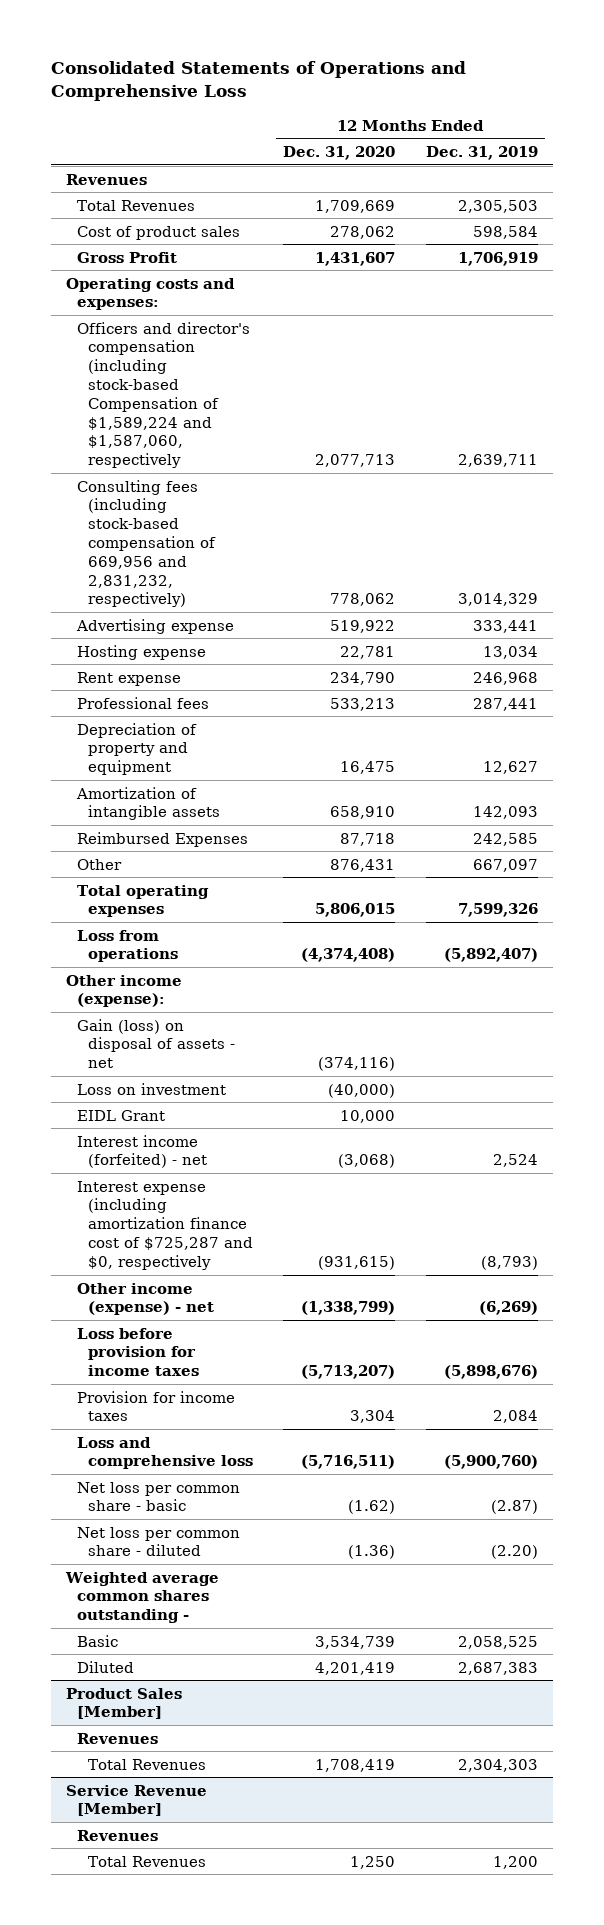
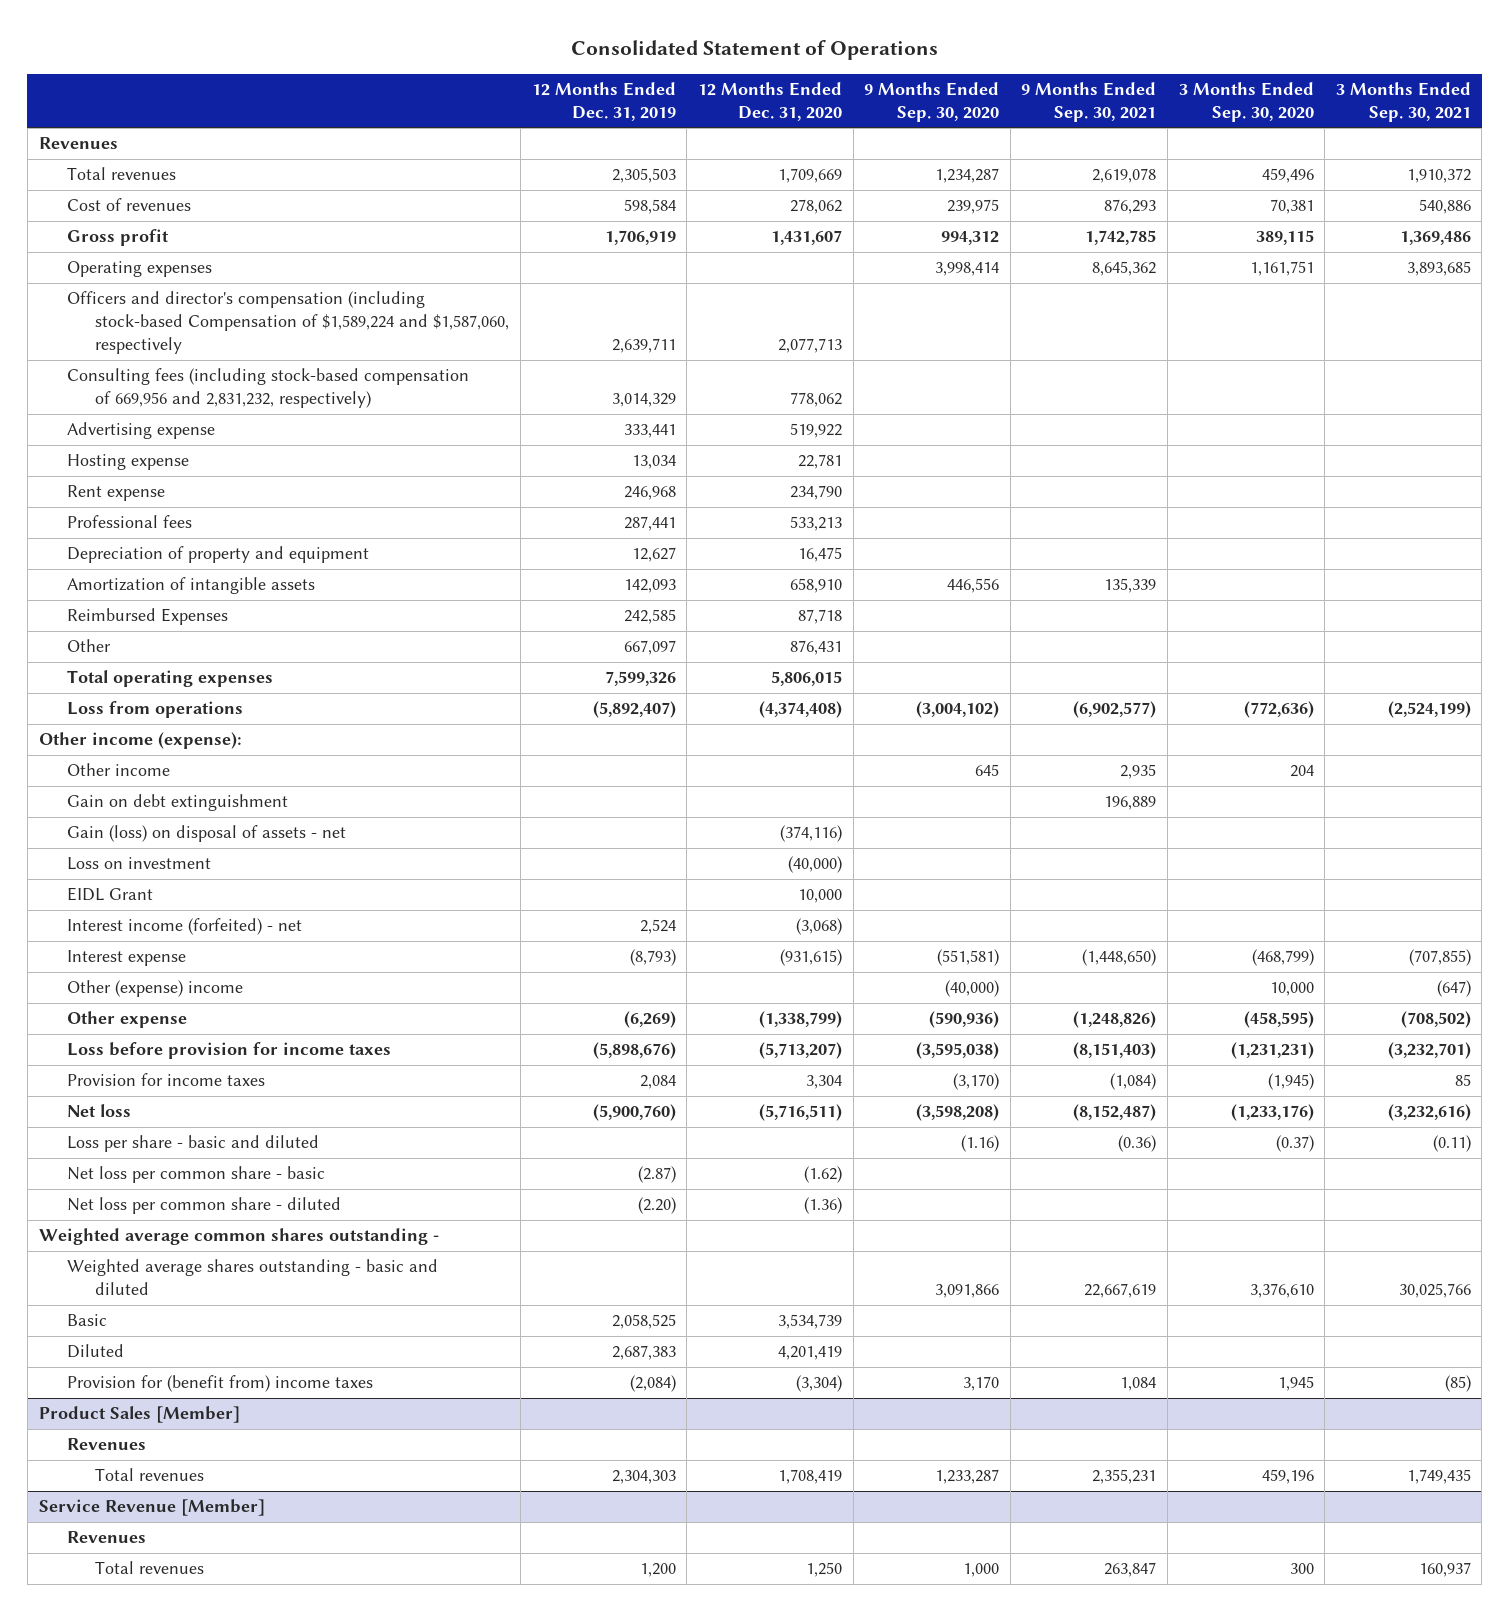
- Consolidated Statements of Operations and Comprehensive Loss
+ Consolidated Statement of Operations
- | 12 Months Ended Dec. 31, 2020 | 12 Months Ended Dec. 31, 2019
+ | 12 Months Ended Dec. 31, 2019 | 12 Months Ended Dec. 31, 2020 | 9 Months Ended Sep. 30, 2020 | 9 Months Ended Sep. 30, 2021 | 3 Months Ended Sep. 30, 2020 | 3 Months Ended Sep. 30, 2021
- Total Revenues | 1,709,669 | 2,305,503
- Cost of product sales | 278,062 | 598,584
- Gross Profit | 1,431,607 | 1,706,919
- Operating costs and expenses:
+ Total revenues | 2,305,503 | 1,709,669 | 1,234,287 | 2,619,078 | 459,496 | 1,910,372
+ Cost of revenues | 598,584 | 278,062 | 239,975 | 876,293 | 70,381 | 540,886
+ Gross profit | 1,706,919 | 1,431,607 | 994,312 | 1,742,785 | 389,115 | 1,369,486
+ Operating expenses | | | 3,998,414 | 8,645,362 | 1,161,751 | 3,893,685
+ Other income | | | 645 | 2,935 | 204 |
+ Gain on debt extinguishment | | | | 196,889 | |
- Interest expense (including amortization finance cost of $725,287 and $0, respectively | (931,615) | (8,793)
- Other income (expense) - net | (1,338,799) | (6,269)
+ Interest expense | (8,793) | (931,615) | (551,581) | (1,448,650) | (468,799) | (707,855)
+ Other (expense) income | | | (40,000) | | 10,000 | (647)
+ Other expense | (6,269) | (1,338,799) | (590,936) | (1,248,826) | (458,595) | (708,502)
- Loss and comprehensive loss | (5,716,511) | (5,900,760)
+ Net loss | (5,900,760) | (5,716,511) | (3,598,208) | (8,152,487) | (1,233,176) | (3,232,616)
+ Loss per share - basic and diluted | | | (1.16) | (0.36) | (0.37) | (0.11)
+ Weighted average shares outstanding - basic and diluted | | | 3,091,866 | 22,667,619 | 3,376,610 | 30,025,766
+ Provision for (benefit from) income taxes | (2,084) | (3,304) | 3,170 | 1,084 | 1,945 | (85)
@ Product Sales [Member]
- Total Revenues | 1,708,419 | 2,304,303
+ Total revenues | 2,304,303 | 1,708,419 | 1,233,287 | 2,355,231 | 459,196 | 1,749,435
@ Service Revenue [Member]
- Total Revenues | 1,250 | 1,200
+ Total revenues | 1,200 | 1,250 | 1,000 | 263,847 | 300 | 160,937

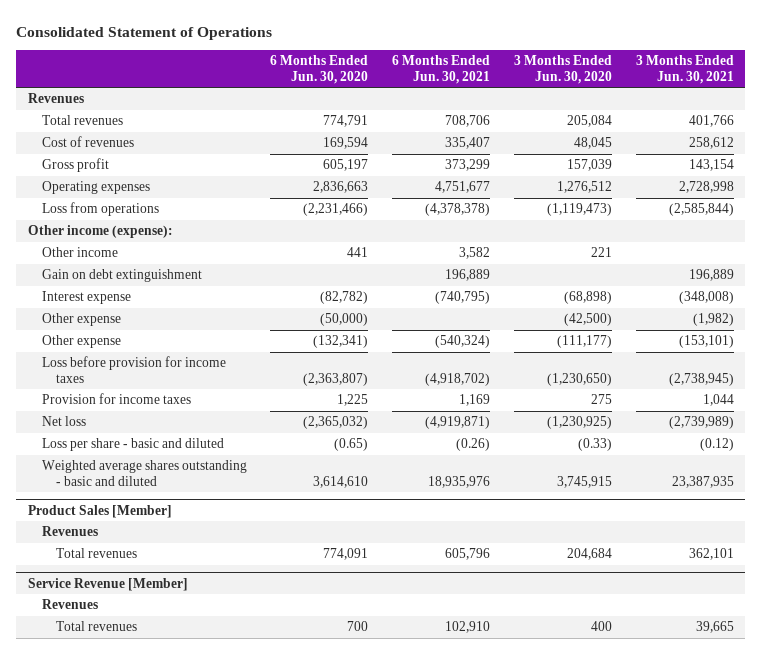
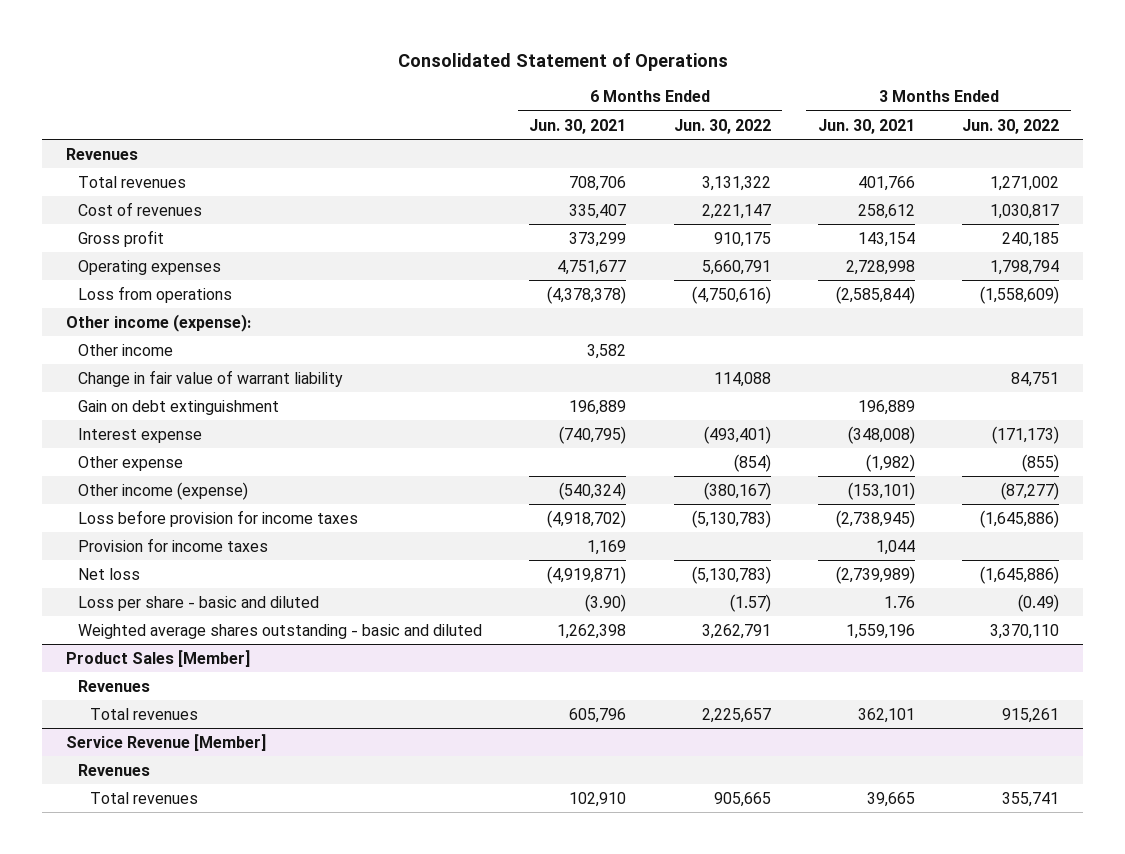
- | 6 Months Ended Jun. 30, 2020 | 6 Months Ended Jun. 30, 2021 | 3 Months Ended Jun. 30, 2020 | 3 Months Ended Jun. 30, 2021
+ | 6 Months Ended Jun. 30, 2021 | 6 Months Ended Jun. 30, 2022 | 3 Months Ended Jun. 30, 2021 | 3 Months Ended Jun. 30, 2022
+ Change in fair value of warrant liability | | 114,088 | | 84,751
- Other expense | (132,341) | (540,324) | (111,177) | (153,101)
+ Other income (expense) | (540,324) | (380,167) | (153,101) | (87,277)
- Loss per share - basic and diluted | (0.65) | (0.26) | (0.33) | (0.12)
- Weighted average shares outstanding - basic and diluted | 3,614,610 | 18,935,976 | 3,745,915 | 23,387,935
+ Loss per share - basic and diluted | (3.90) | (1.57) | 1.76 | (0.49)
+ Weighted average shares outstanding - basic and diluted | 1,262,398 | 3,262,791 | 1,559,196 | 3,370,110

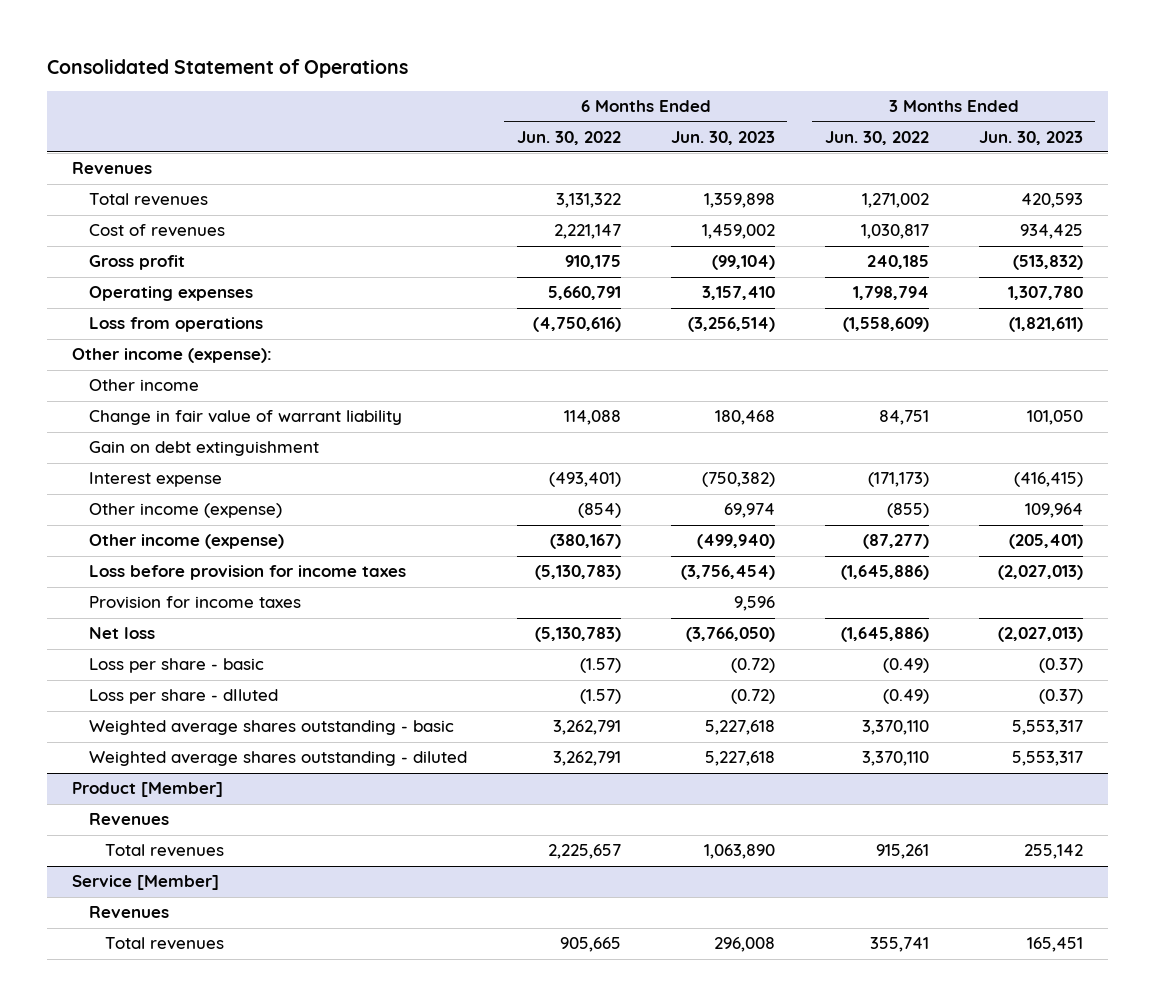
- | 6 Months Ended Jun. 30, 2021 | 6 Months Ended Jun. 30, 2022 | 3 Months Ended Jun. 30, 2021 | 3 Months Ended Jun. 30, 2022
+ | 6 Months Ended Jun. 30, 2022 | 6 Months Ended Jun. 30, 2023 | 3 Months Ended Jun. 30, 2022 | 3 Months Ended Jun. 30, 2023
- Other expense | | (854) | (1,982) | (855)
+ Other income (expense) | (854) | 69,974 | (855) | 109,964
- Loss per share - basic and diluted | (3.90) | (1.57) | 1.76 | (0.49)
- Weighted average shares outstanding - basic and diluted | 1,262,398 | 3,262,791 | 1,559,196 | 3,370,110
- Product Sales [Member]
+ Loss per share - basic | (1.57) | (0.72) | (0.49) | (0.37)
+ Loss per share - dIluted | (1.57) | (0.72) | (0.49) | (0.37)
+ Weighted average shares outstanding - basic | 3,262,791 | 5,227,618 | 3,370,110 | 5,553,317
+ Weighted average shares outstanding - diluted | 3,262,791 | 5,227,618 | 3,370,110 | 5,553,317
+ Product [Member]
- Service Revenue [Member]
+ Service [Member]

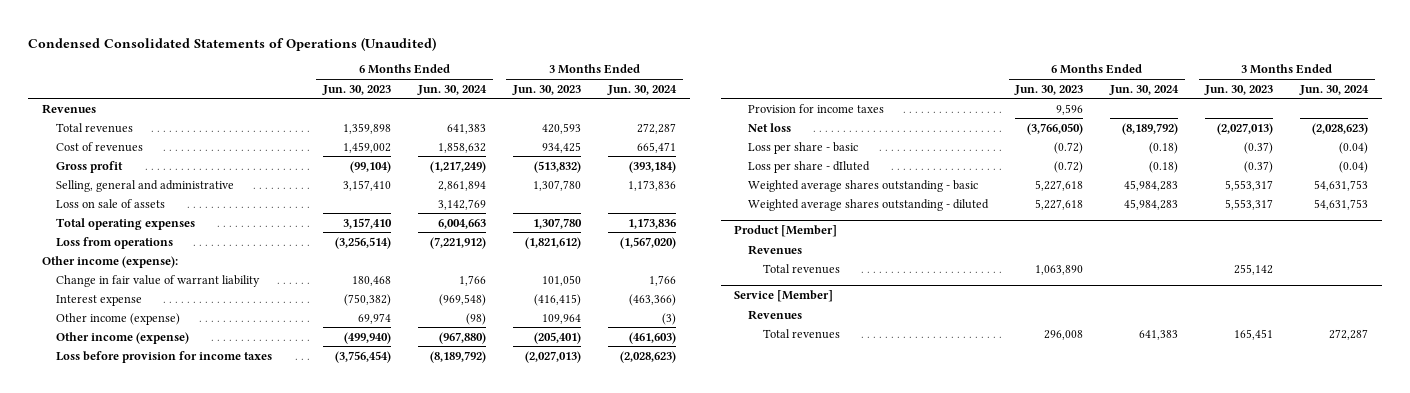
- Consolidated Statement of Operations
+ Condensed Consolidated Statements of Operations (Unaudited)
- | 6 Months Ended Jun. 30, 2022 | 6 Months Ended Jun. 30, 2023 | 3 Months Ended Jun. 30, 2022 | 3 Months Ended Jun. 30, 2023
+ | 6 Months Ended Jun. 30, 2023 | 6 Months Ended Jun. 30, 2024 | 3 Months Ended Jun. 30, 2023 | 3 Months Ended Jun. 30, 2024
- Operating expenses | 5,660,791 | 3,157,410 | 1,798,794 | 1,307,780
- Loss from operations | (4,750,616) | (3,256,514) | (1,558,609) | (1,821,611)
+ Selling, general and administrative | 3,157,410 | 2,861,894 | 1,307,780 | 1,173,836
+ Loss on sale of assets | | 3,142,769 | |
+ Total operating expenses | 3,157,410 | 6,004,663 | 1,307,780 | 1,173,836
+ Loss from operations | (3,256,514) | (7,221,912) | (1,821,612) | (1,567,020)
- Other income
- Gain on debt extinguishment

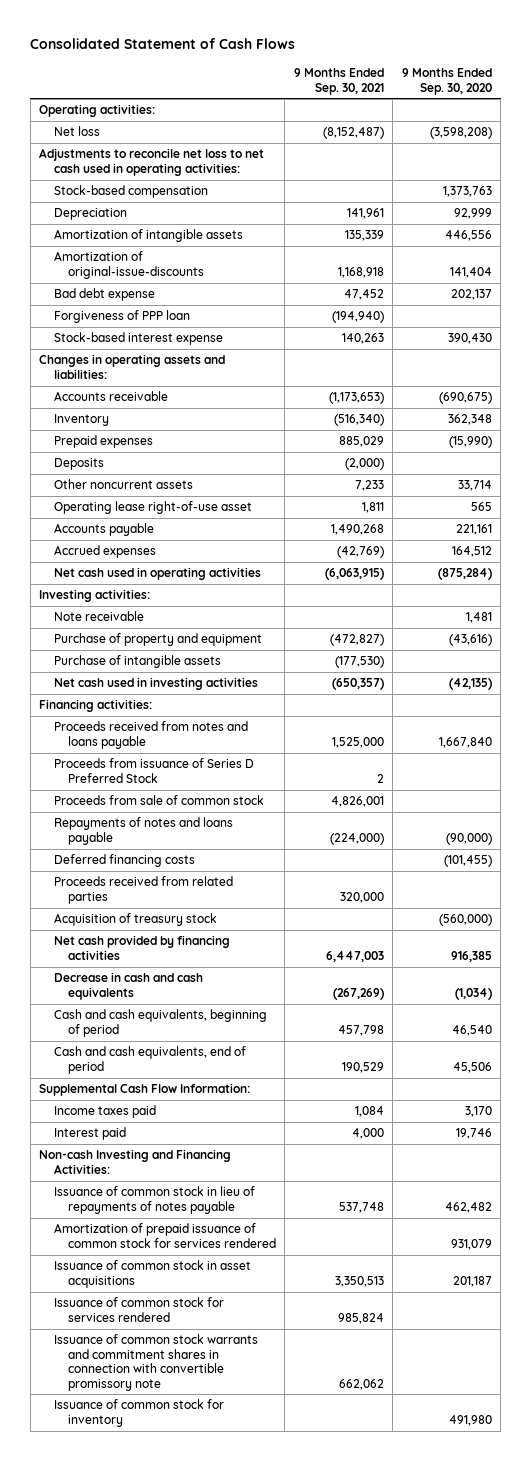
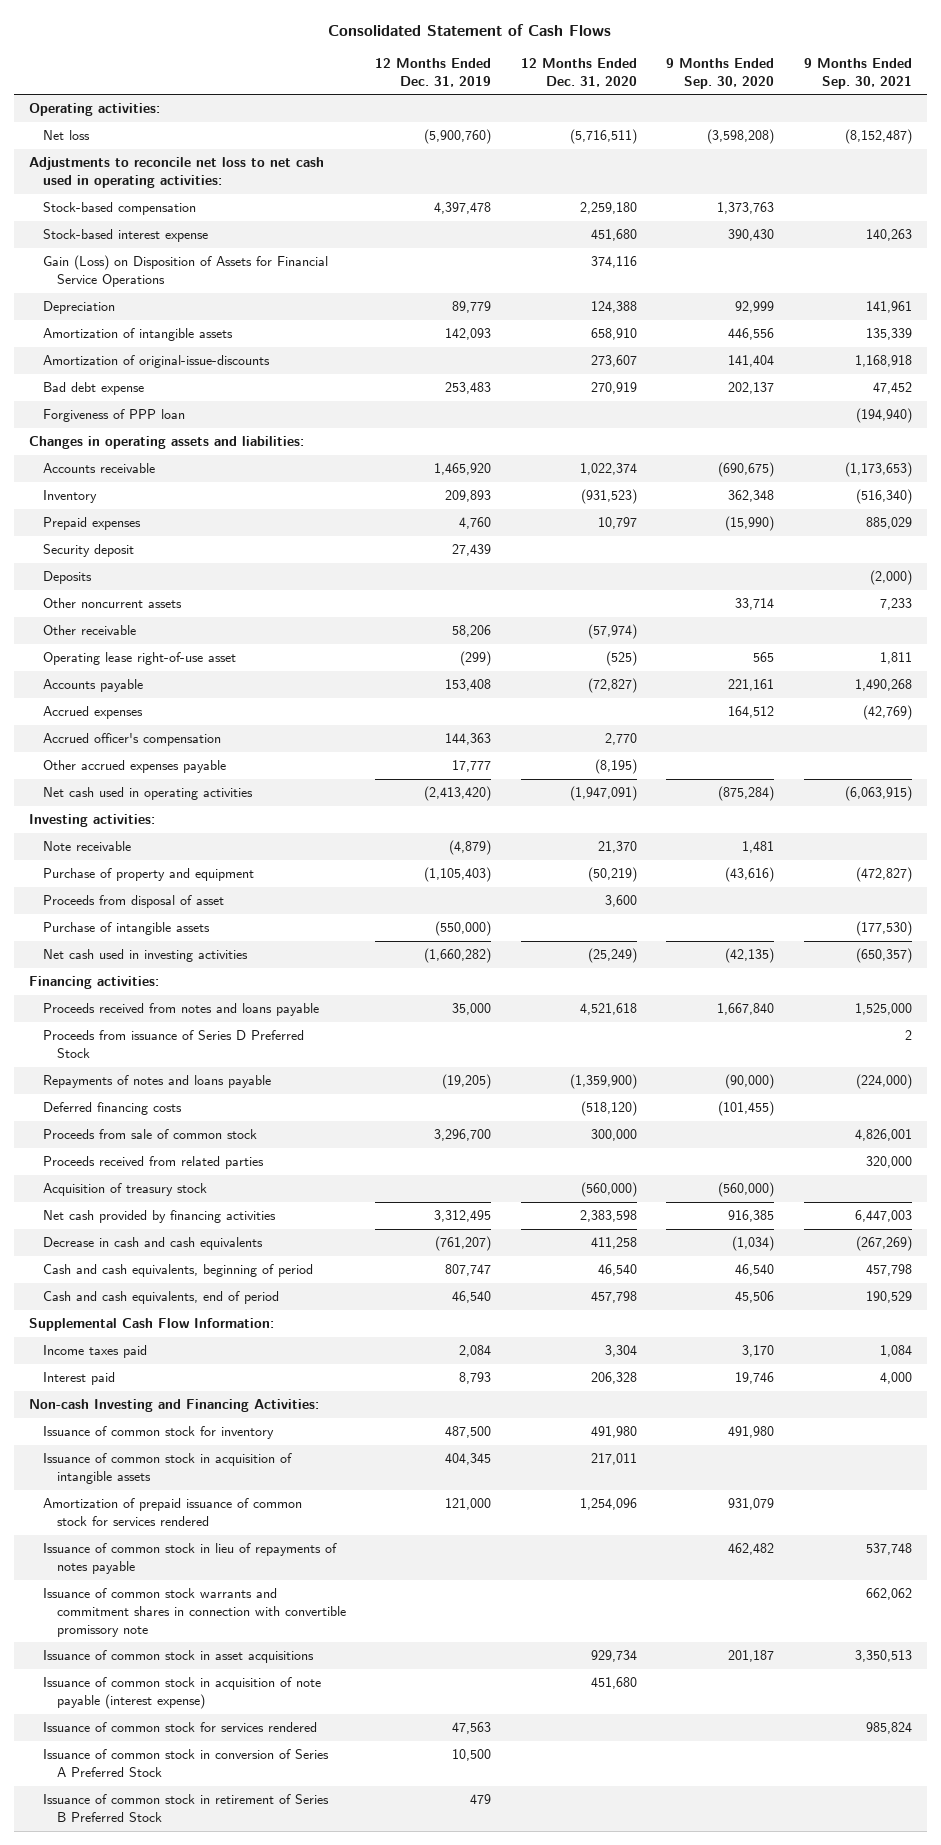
- | 9 Months Ended Sep. 30, 2021 | 9 Months Ended Sep. 30, 2020
+ | 12 Months Ended Dec. 31, 2019 | 12 Months Ended Dec. 31, 2020 | 9 Months Ended Sep. 30, 2020 | 9 Months Ended Sep. 30, 2021
moved up: Stock-based interest expense | | 451,680 | 390,430 | 140,263
+ Gain (Loss) on Disposition of Assets for Financial Service Operations | | 374,116 | |
+ Security deposit | 27,439 | | |
+ Other receivable | 58,206 | (57,974) | |
+ Accrued officer's compensation | 144,363 | 2,770 | |
+ Other accrued expenses payable | 17,777 | (8,195) | |
+ Proceeds from disposal of asset | | 3,600 | |
moved down: Proceeds from sale of common stock | 3,296,700 | 300,000 | | 4,826,001
moved up: Issuance of common stock for inventory | 487,500 | 491,980 | 491,980 |
+ Issuance of common stock in acquisition of intangible assets | 404,345 | 217,011 | |
moved down: Issuance of common stock in lieu of repayments of notes payable | | | 462,482 | 537,748
moved up: Issuance of common stock warrants and commitment shares in connection with convertible promissory note | | | | 662,062
+ Issuance of common stock in acquisition of note payable (interest expense) | | 451,680 | |
+ Issuance of common stock in conversion of Series A Preferred Stock | 10,500 | | |
+ Issuance of common stock in retirement of Series B Preferred Stock | 479 | | |

